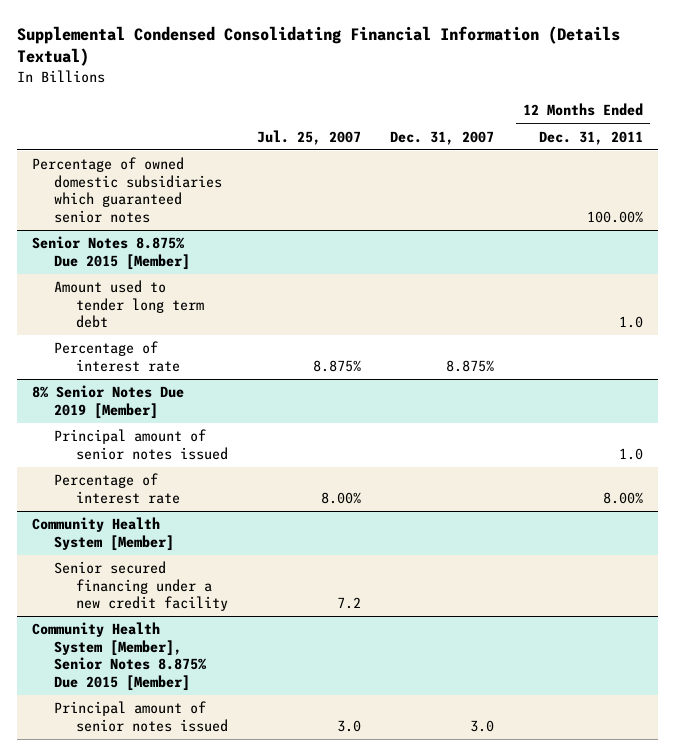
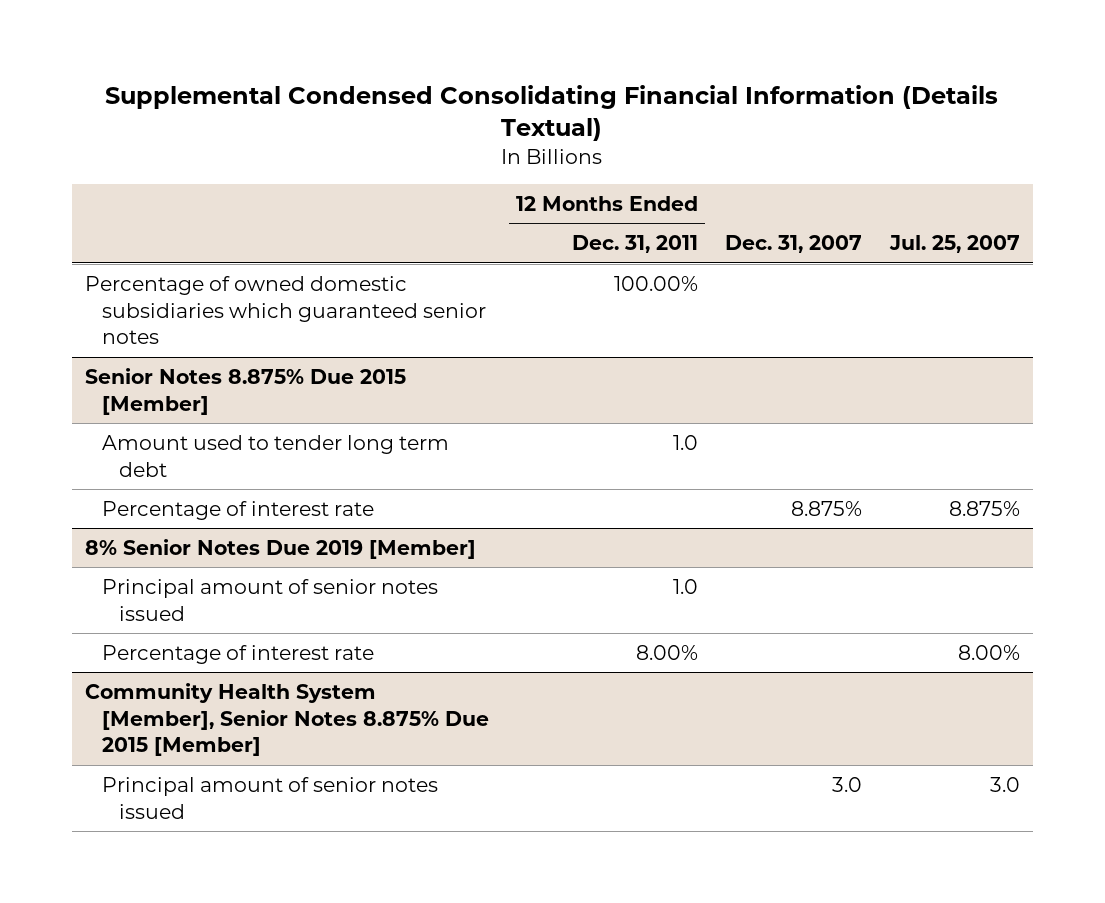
- | Jul. 25, 2007 | Dec. 31, 2007 | 12 Months Ended Dec. 31, 2011
+ | 12 Months Ended Dec. 31, 2011 | Dec. 31, 2007 | Jul. 25, 2007
- Community Health System [Member]
- Senior secured financing under a new credit facility | 7.2 | |

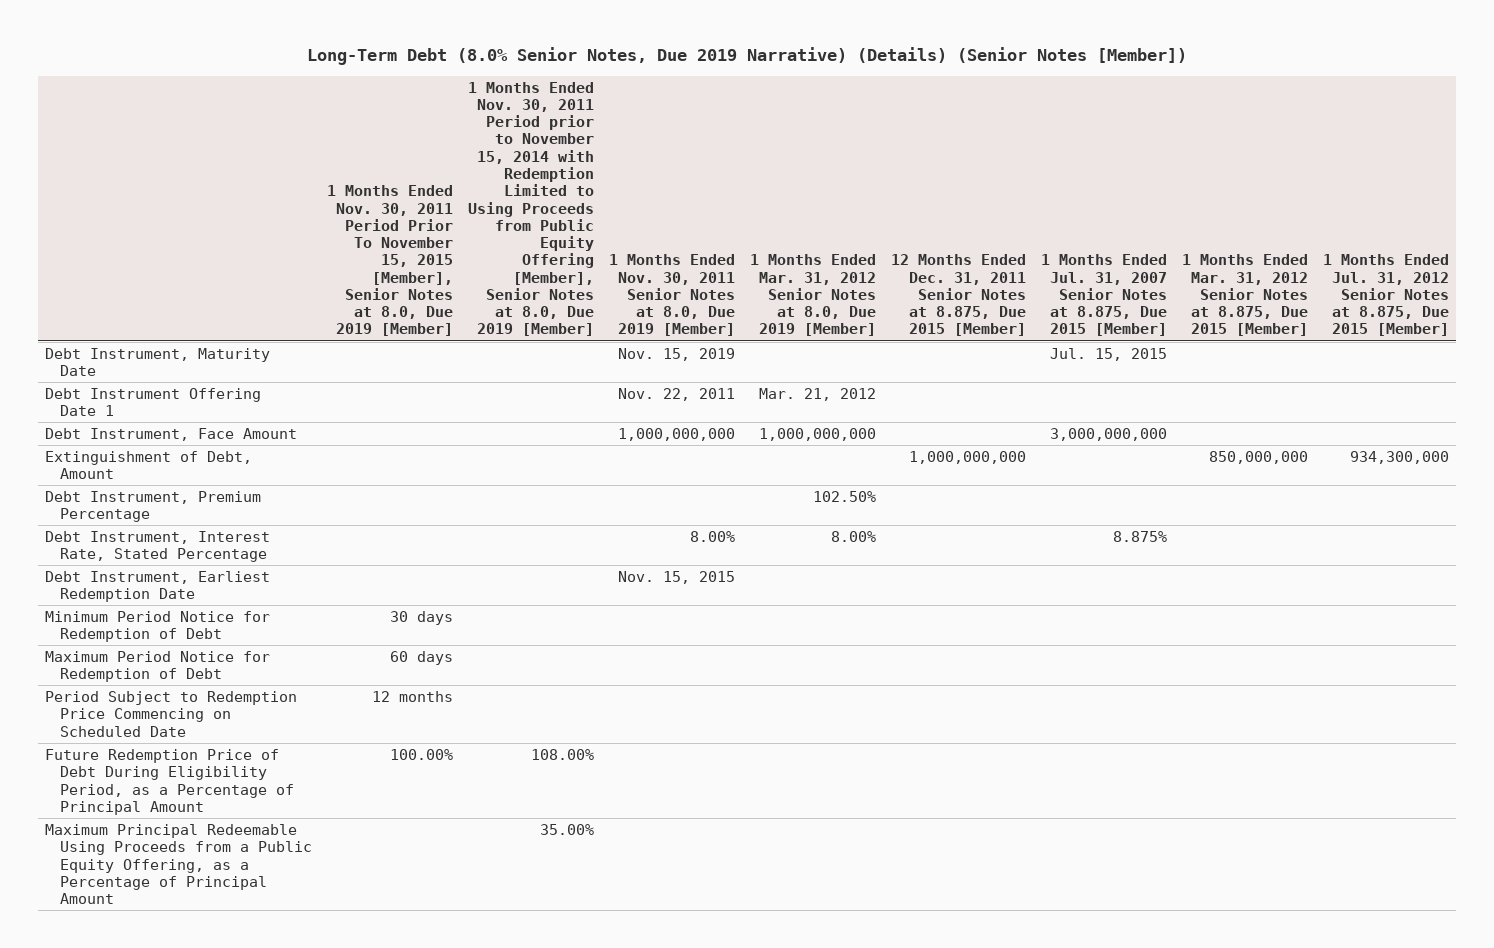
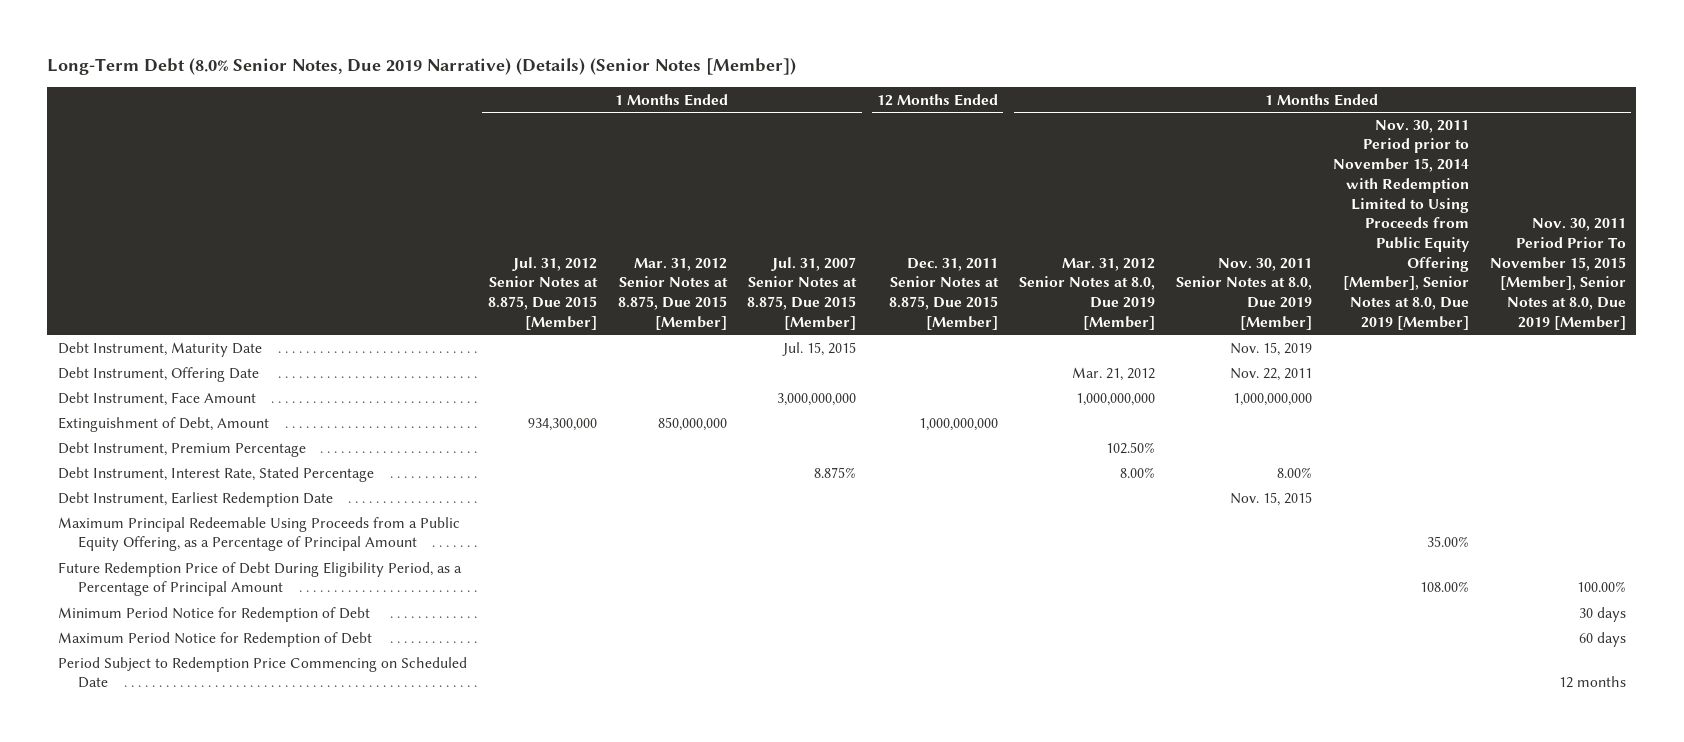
- | 1 Months Ended Nov. 30, 2011 Period Prior To November 15, 2015 [Member], Senior Notes at 8.0, Due 2019 [Member] | 1 Months Ended Nov. 30, 2011 Period prior to November 15, 2014 with Redemption Limited to Using Proceeds from Public Equity Offering [Member], Senior Notes at 8.0, Due 2019 [Member] | 1 Months Ended Nov. 30, 2011 Senior Notes at 8.0, Due 2019 [Member] | 1 Months Ended Mar. 31, 2012 Senior Notes at 8.0, Due 2019 [Member] | 12 Months Ended Dec. 31, 2011 Senior Notes at 8.875, Due 2015 [Member] | 1 Months Ended Jul. 31, 2007 Senior Notes at 8.875, Due 2015 [Member] | 1 Months Ended Mar. 31, 2012 Senior Notes at 8.875, Due 2015 [Member] | 1 Months Ended Jul. 31, 2012 Senior Notes at 8.875, Due 2015 [Member]
+ | 1 Months Ended Jul. 31, 2012 Senior Notes at 8.875, Due 2015 [Member] | 1 Months Ended Mar. 31, 2012 Senior Notes at 8.875, Due 2015 [Member] | 1 Months Ended Jul. 31, 2007 Senior Notes at 8.875, Due 2015 [Member] | 12 Months Ended Dec. 31, 2011 Senior Notes at 8.875, Due 2015 [Member] | 1 Months Ended Mar. 31, 2012 Senior Notes at 8.0, Due 2019 [Member] | 1 Months Ended Nov. 30, 2011 Senior Notes at 8.0, Due 2019 [Member] | 1 Months Ended Nov. 30, 2011 Period prior to November 15, 2014 with Redemption Limited to Using Proceeds from Public Equity Offering [Member], Senior Notes at 8.0, Due 2019 [Member] | 1 Months Ended Nov. 30, 2011 Period Prior To November 15, 2015 [Member], Senior Notes at 8.0, Due 2019 [Member]
- Debt Instrument Offering Date 1 | | | Nov. 22, 2011 | Mar. 21, 2012 | | | |
+ Debt Instrument, Offering Date | | | | | Mar. 21, 2012 | Nov. 22, 2011 | |
moved up: Maximum Principal Redeemable Using Proceeds from a Public Equity Offering, as a Percentage of Principal Amount | | | | | | | 35.00% |
moved up: Future Redemption Price of Debt During Eligibility Period, as a Percentage of Principal Amount | | | | | | | 108.00% | 100.00%

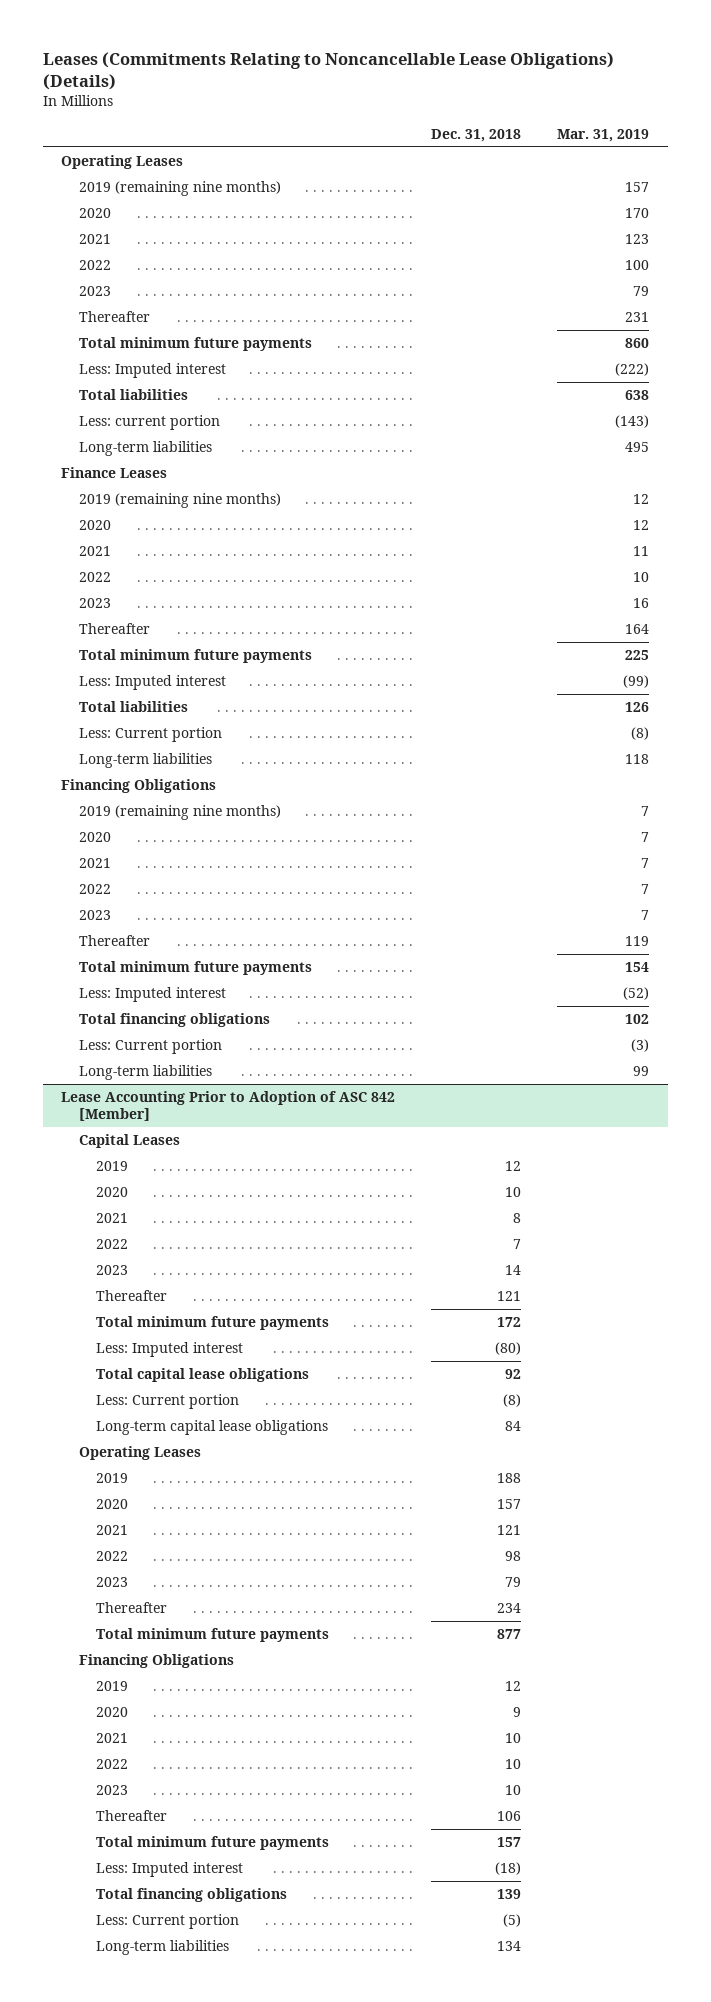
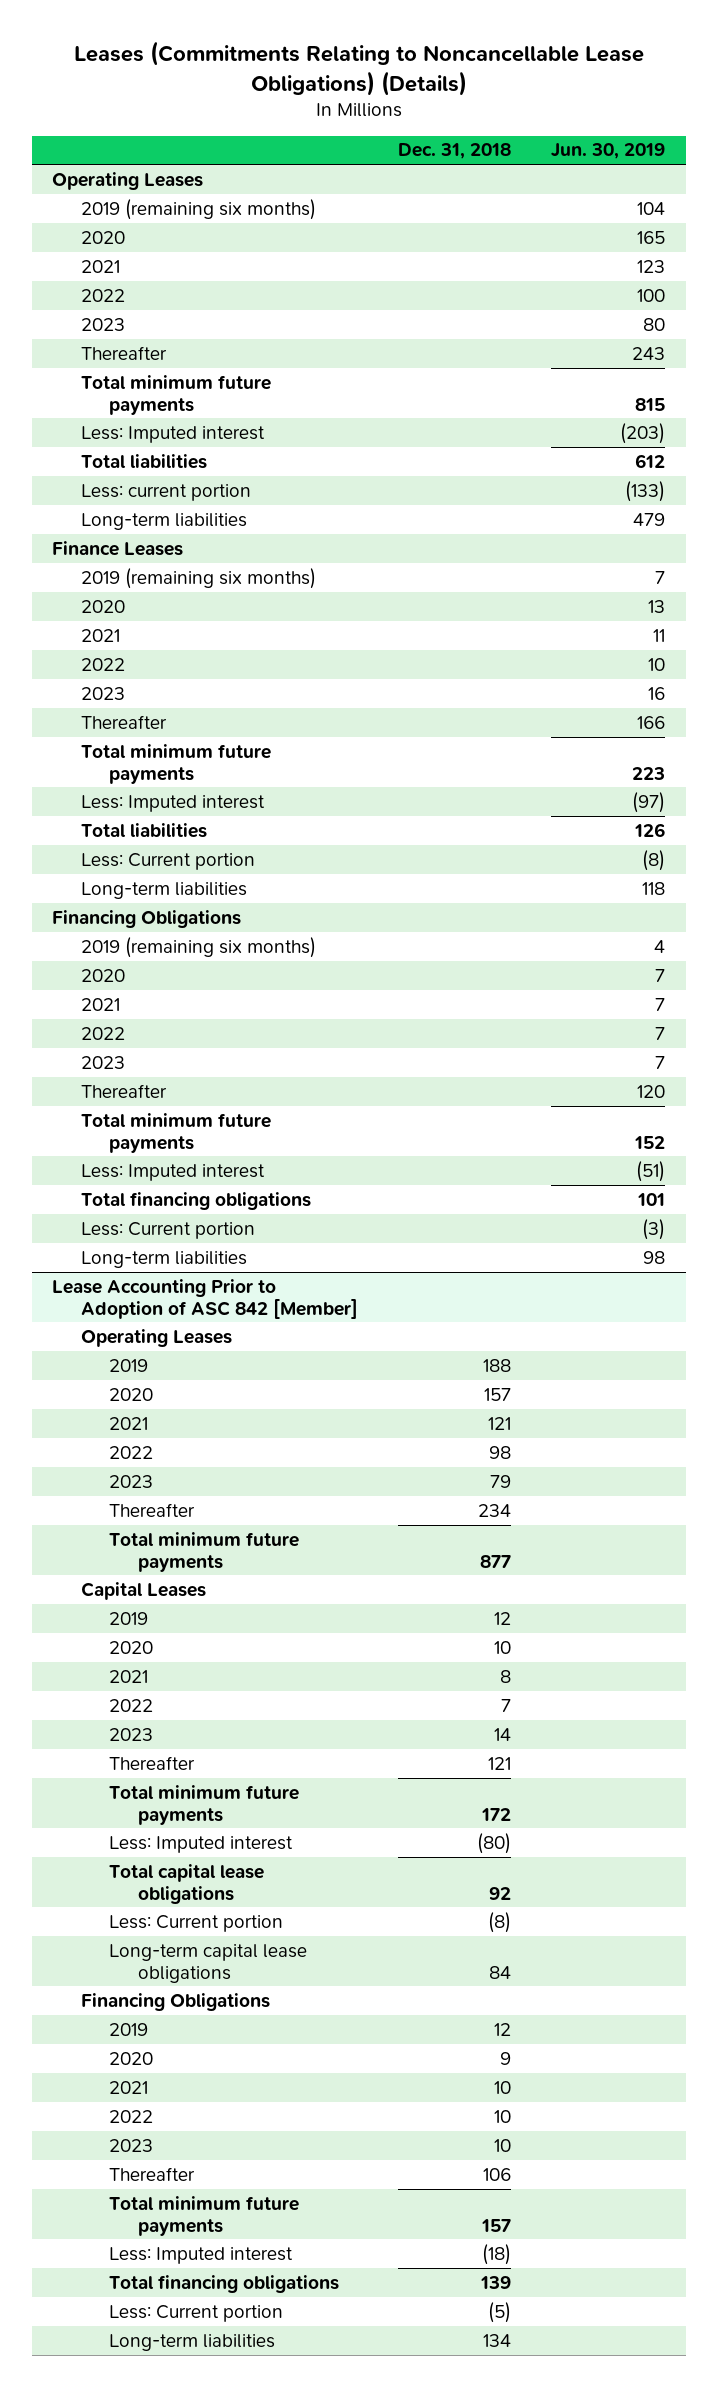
- | Dec. 31, 2018 | Mar. 31, 2019
+ | Dec. 31, 2018 | Jun. 30, 2019
- 2019 (remaining nine months) | | 157
+ 2019 (remaining six months) | | 104
- 2019 (remaining nine months) | | 12
+ 2019 (remaining six months) | | 7
- 2019 (remaining nine months) | | 7
+ 2019 (remaining six months) | | 4
@ Lease Accounting Prior to Adoption of ASC 842 [Member]
moved up: Operating Leases
moved up: 2019 | 188 |
moved up: 2020 | 157 |
moved up: 2021 | 121 |
moved up: 2022 | 98 |
moved up: 2023 | 79 |
moved up: Thereafter | 234 |
moved up: Total minimum future payments | 877 |

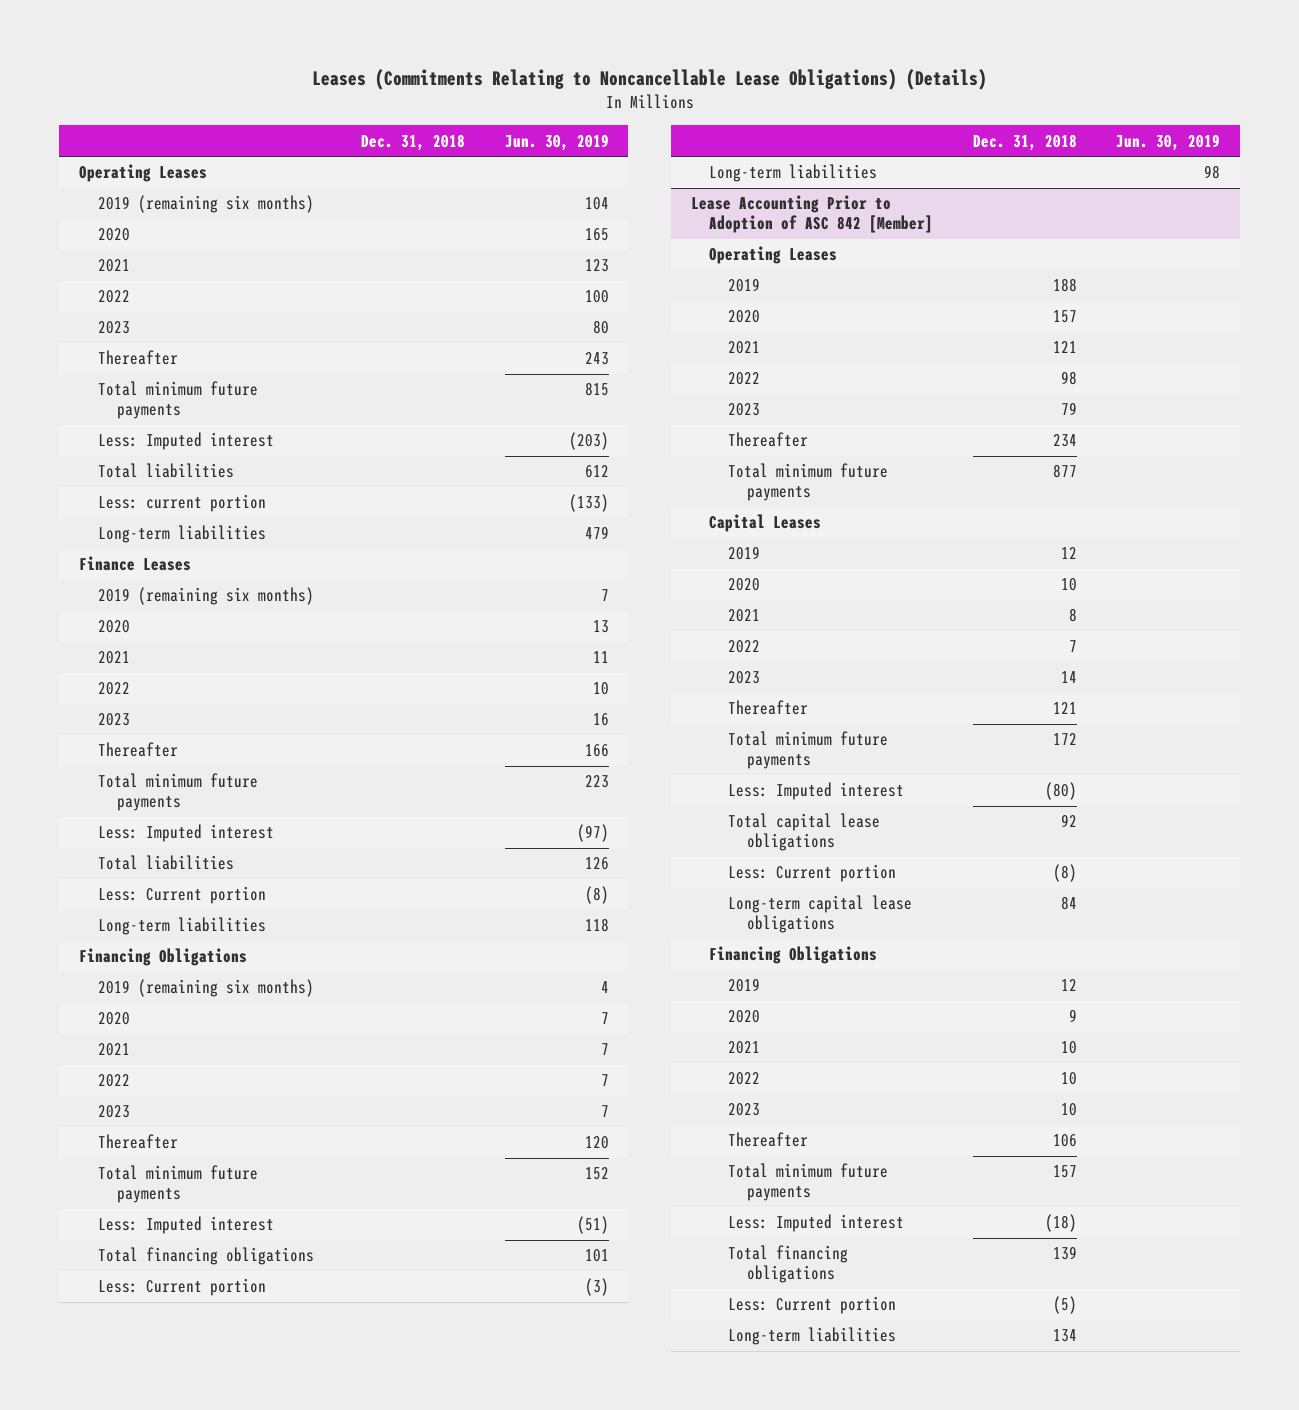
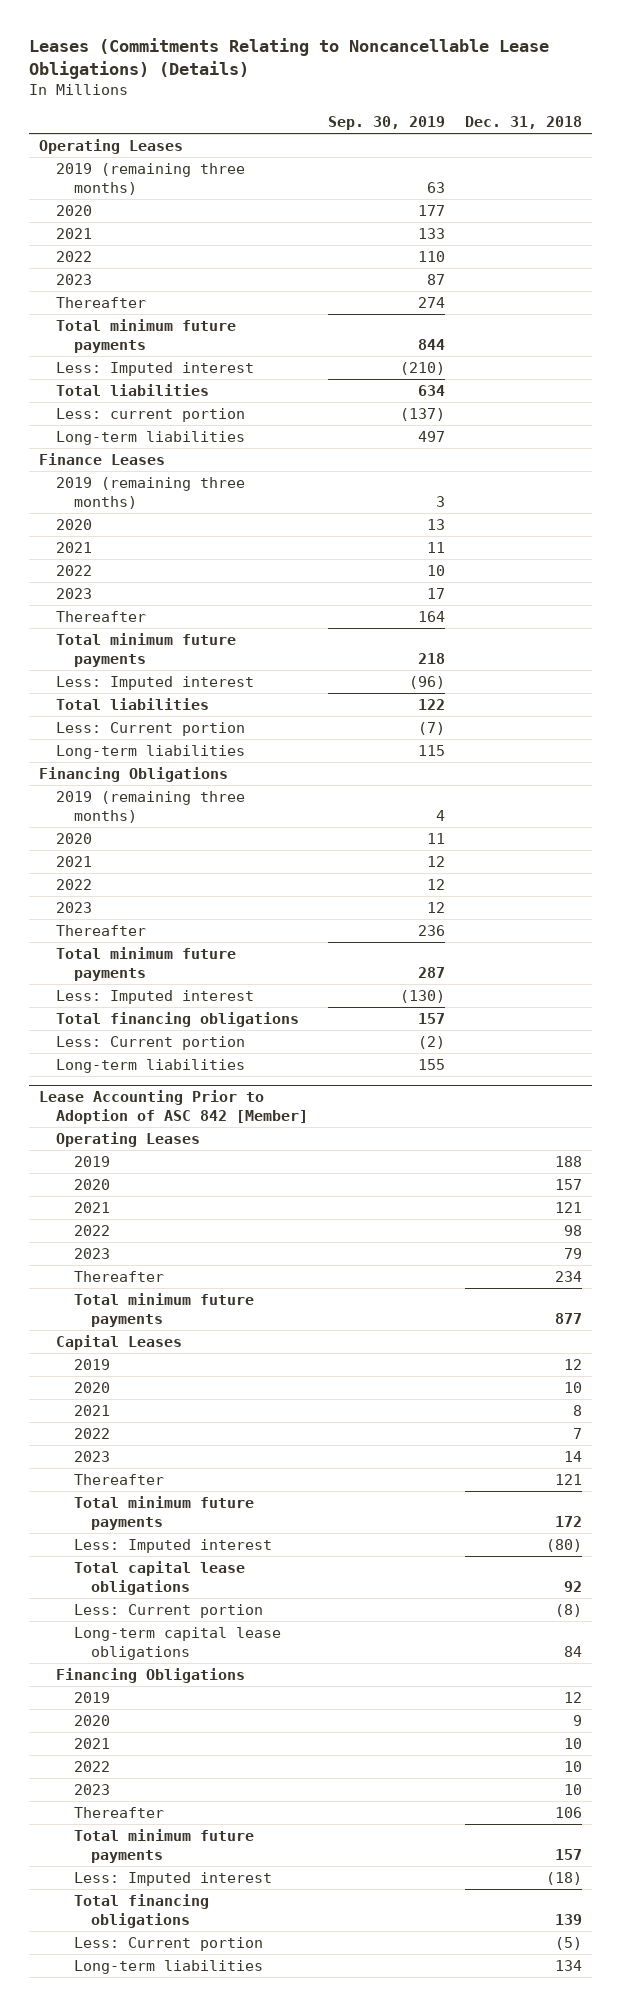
- | Dec. 31, 2018 | Jun. 30, 2019
+ | Sep. 30, 2019 | Dec. 31, 2018
- 2019 (remaining six months) | | 104
+ 2019 (remaining three months) | 63 |
- 2019 (remaining six months) | | 7
+ 2019 (remaining three months) | 3 |
- 2019 (remaining six months) | | 4
+ 2019 (remaining three months) | 4 |

